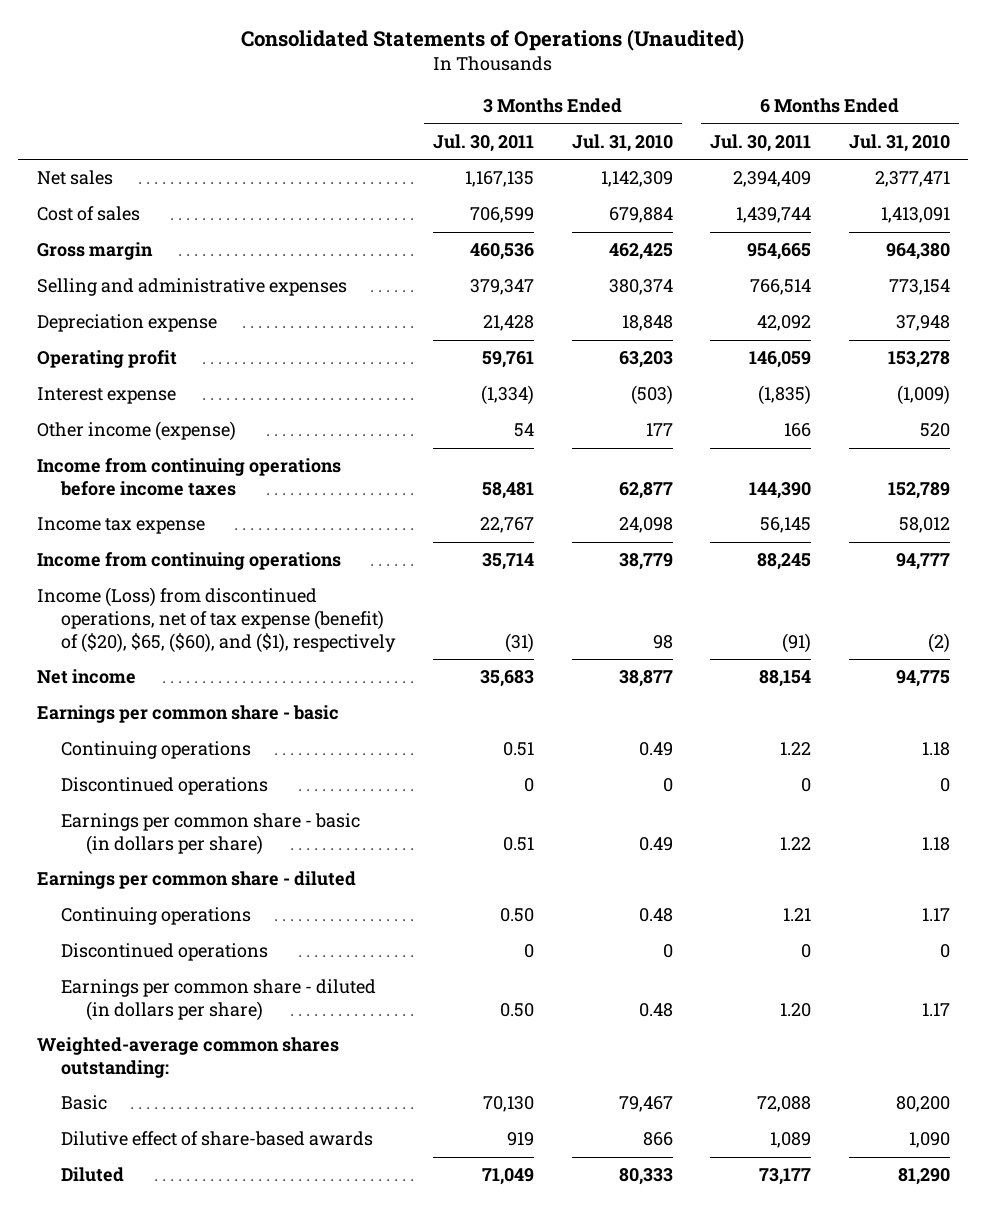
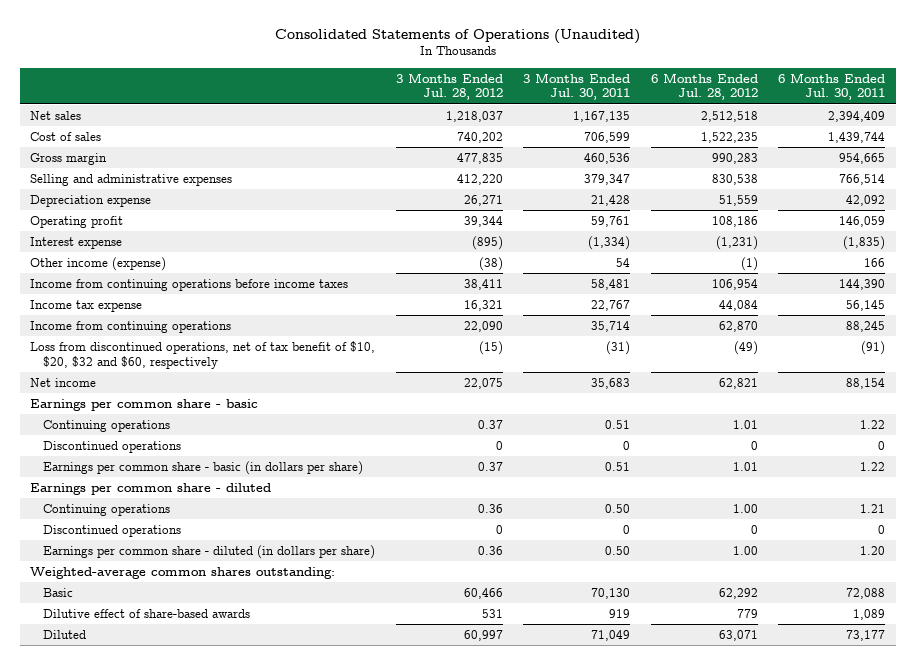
- | 3 Months Ended Jul. 30, 2011 | 3 Months Ended Jul. 31, 2010 | 6 Months Ended Jul. 30, 2011 | 6 Months Ended Jul. 31, 2010
+ | 3 Months Ended Jul. 28, 2012 | 3 Months Ended Jul. 30, 2011 | 6 Months Ended Jul. 28, 2012 | 6 Months Ended Jul. 30, 2011
- Income (Loss) from discontinued operations, net of tax expense (benefit) of ($20), $65, ($60), and ($1), respectively | (31) | 98 | (91) | (2)
+ Loss from discontinued operations, net of tax benefit of $10, $20, $32 and $60, respectively | (15) | (31) | (49) | (91)

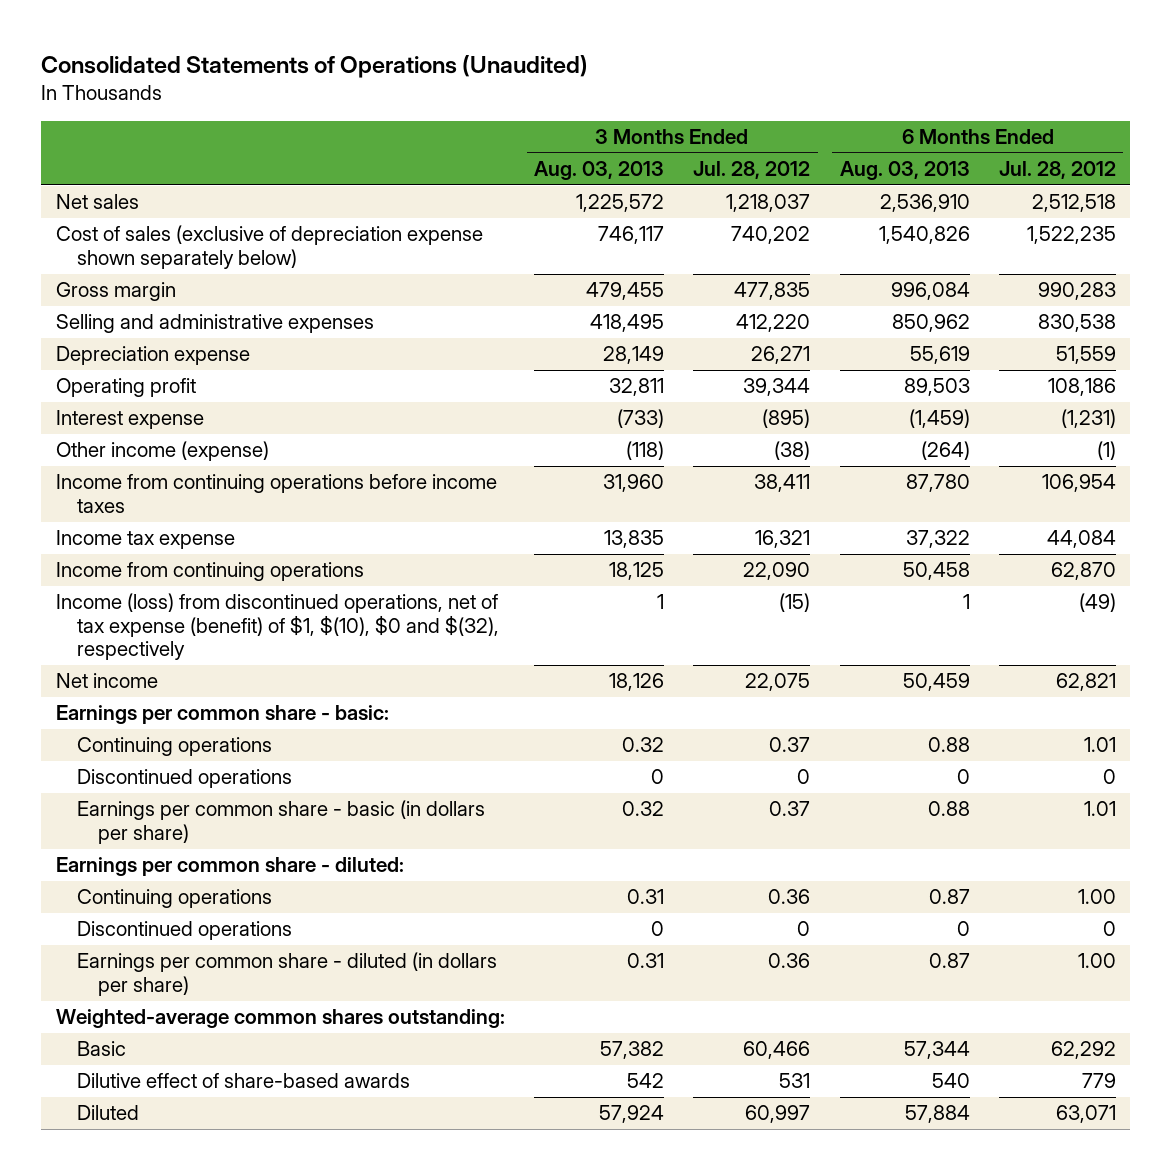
- | 3 Months Ended Jul. 28, 2012 | 3 Months Ended Jul. 30, 2011 | 6 Months Ended Jul. 28, 2012 | 6 Months Ended Jul. 30, 2011
+ | 3 Months Ended Aug. 03, 2013 | 3 Months Ended Jul. 28, 2012 | 6 Months Ended Aug. 03, 2013 | 6 Months Ended Jul. 28, 2012
- Cost of sales | 740,202 | 706,599 | 1,522,235 | 1,439,744
+ Cost of sales (exclusive of depreciation expense shown separately below) | 746,117 | 740,202 | 1,540,826 | 1,522,235
- Loss from discontinued operations, net of tax benefit of $10, $20, $32 and $60, respectively | (15) | (31) | (49) | (91)
+ Income (loss) from discontinued operations, net of tax expense (benefit) of $1, $(10), $0 and $(32), respectively | 1 | (15) | 1 | (49)
- Earnings per common share - basic
+ Earnings per common share - basic:
- Earnings per common share - diluted
+ Earnings per common share - diluted:

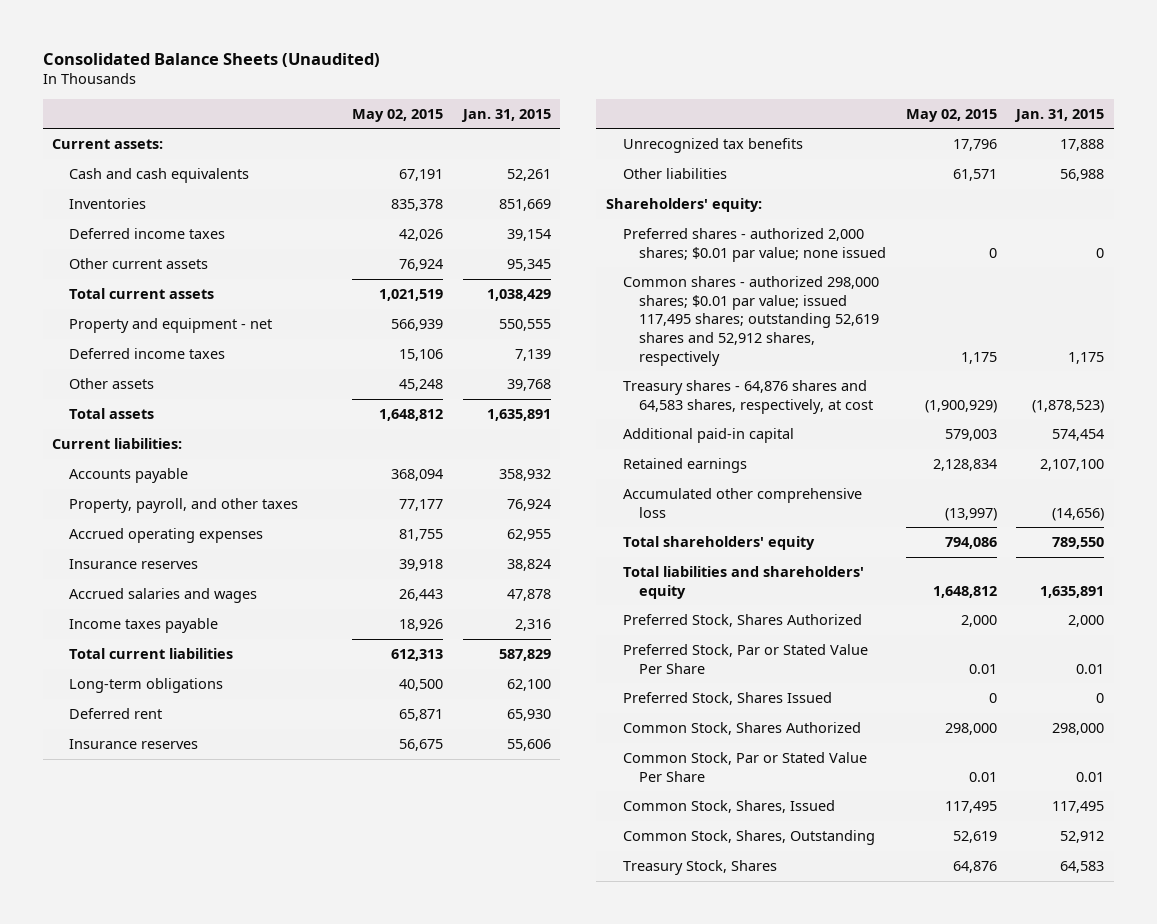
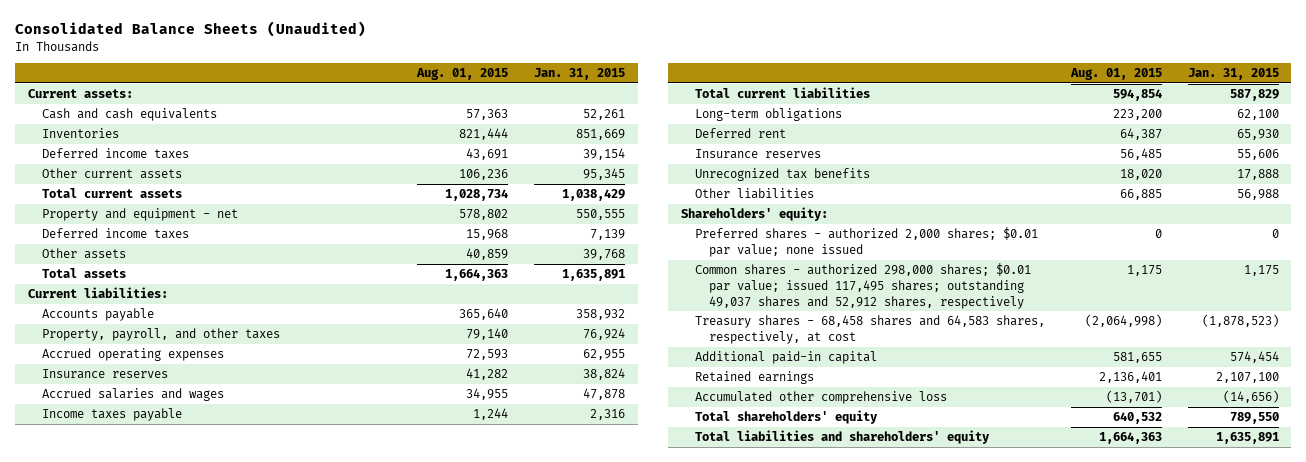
- | May 02, 2015 | Jan. 31, 2015
+ | Aug. 01, 2015 | Jan. 31, 2015
- Common shares - authorized 298,000 shares; $0.01 par value; issued 117,495 shares; outstanding 52,619 shares and 52,912 shares, respectively | 1,175 | 1,175
- Treasury shares - 64,876 shares and 64,583 shares, respectively, at cost | (1,900,929) | (1,878,523)
+ Common shares - authorized 298,000 shares; $0.01 par value; issued 117,495 shares; outstanding 49,037 shares and 52,912 shares, respectively | 1,175 | 1,175
+ Treasury shares - 68,458 shares and 64,583 shares, respectively, at cost | (2,064,998) | (1,878,523)
- Preferred Stock, Shares Authorized | 2,000 | 2,000
- Preferred Stock, Par or Stated Value Per Share | 0.01 | 0.01
- Preferred Stock, Shares Issued | 0 | 0
- Common Stock, Shares Authorized | 298,000 | 298,000
- Common Stock, Par or Stated Value Per Share | 0.01 | 0.01
- Common Stock, Shares, Issued | 117,495 | 117,495
- Common Stock, Shares, Outstanding | 52,619 | 52,912
- Treasury Stock, Shares | 64,876 | 64,583

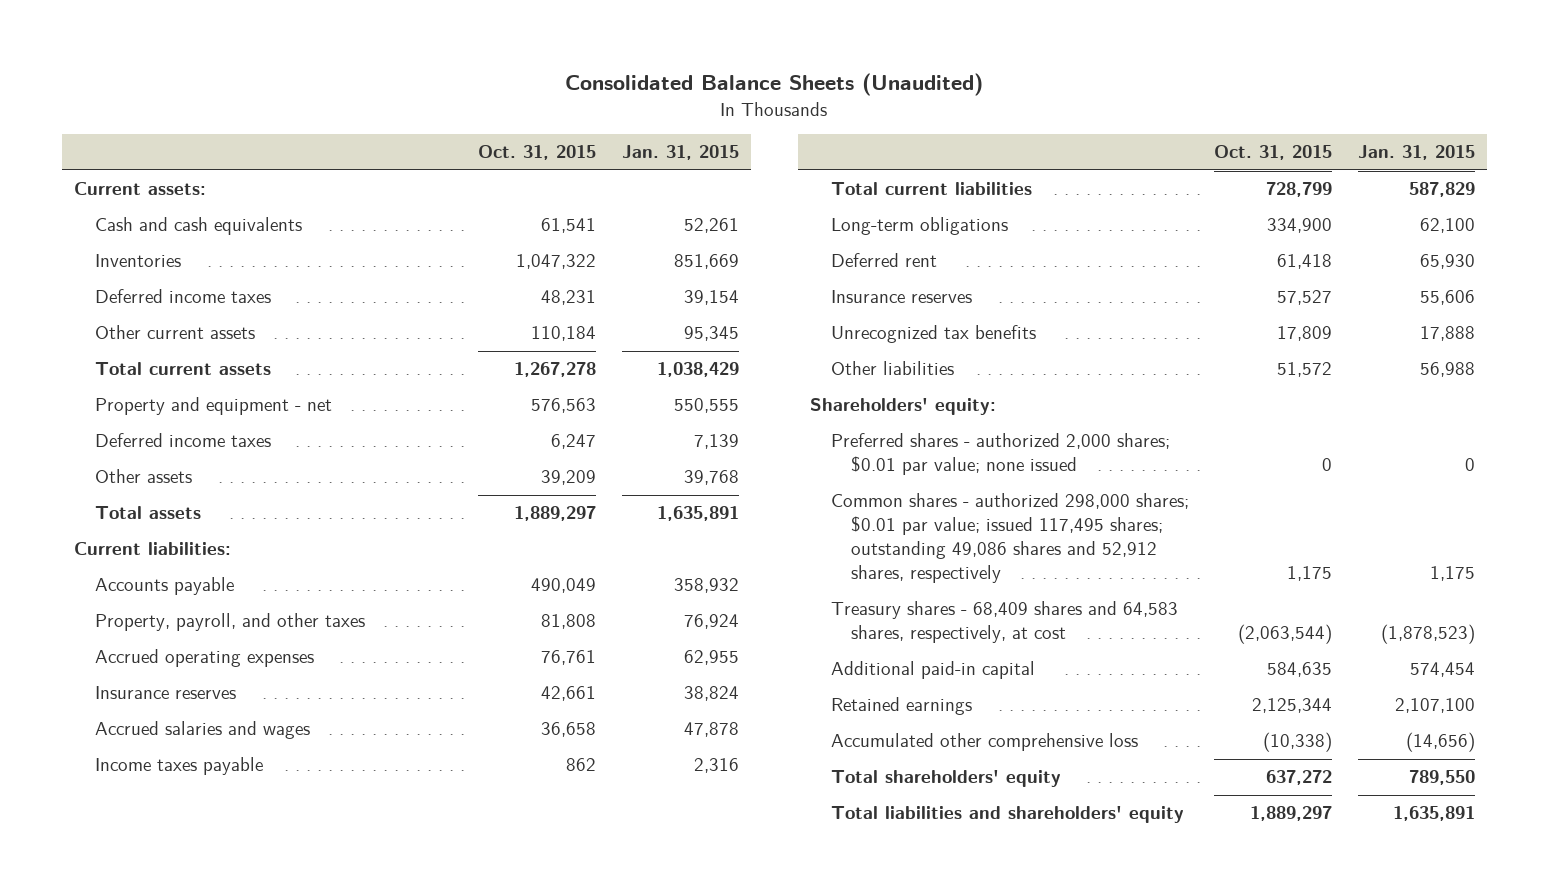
- | Aug. 01, 2015 | Jan. 31, 2015
+ | Oct. 31, 2015 | Jan. 31, 2015
- Common shares - authorized 298,000 shares; $0.01 par value; issued 117,495 shares; outstanding 49,037 shares and 52,912 shares, respectively | 1,175 | 1,175
- Treasury shares - 68,458 shares and 64,583 shares, respectively, at cost | (2,064,998) | (1,878,523)
+ Common shares - authorized 298,000 shares; $0.01 par value; issued 117,495 shares; outstanding 49,086 shares and 52,912 shares, respectively | 1,175 | 1,175
+ Treasury shares - 68,409 shares and 64,583 shares, respectively, at cost | (2,063,544) | (1,878,523)

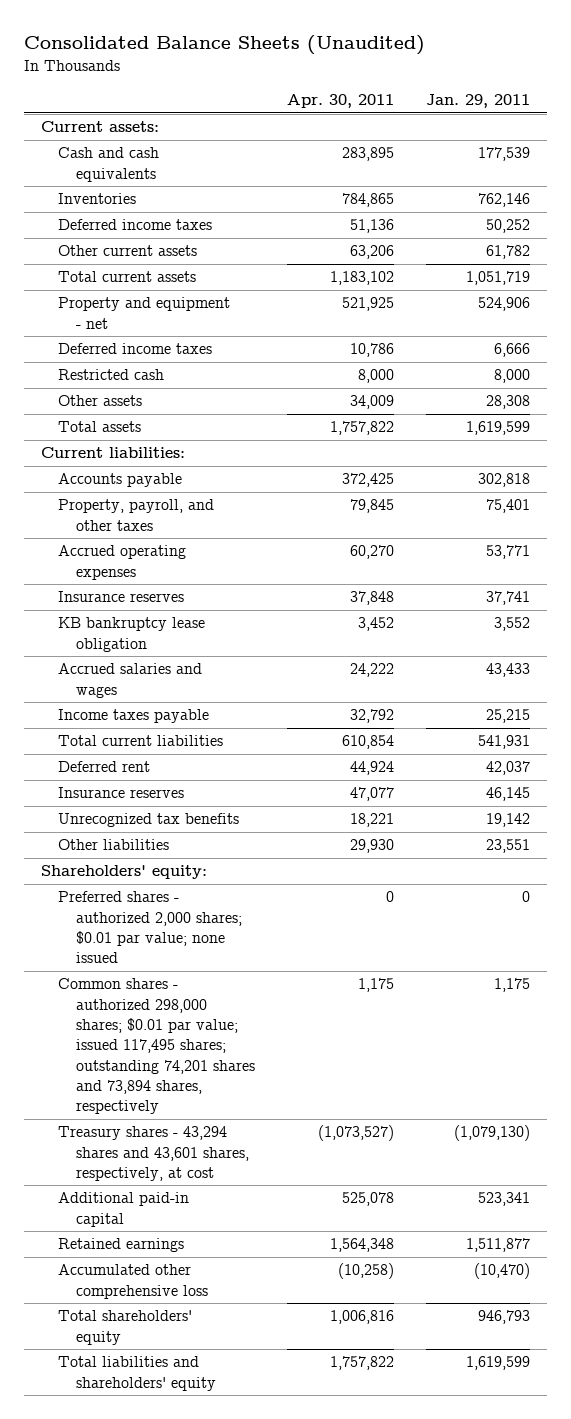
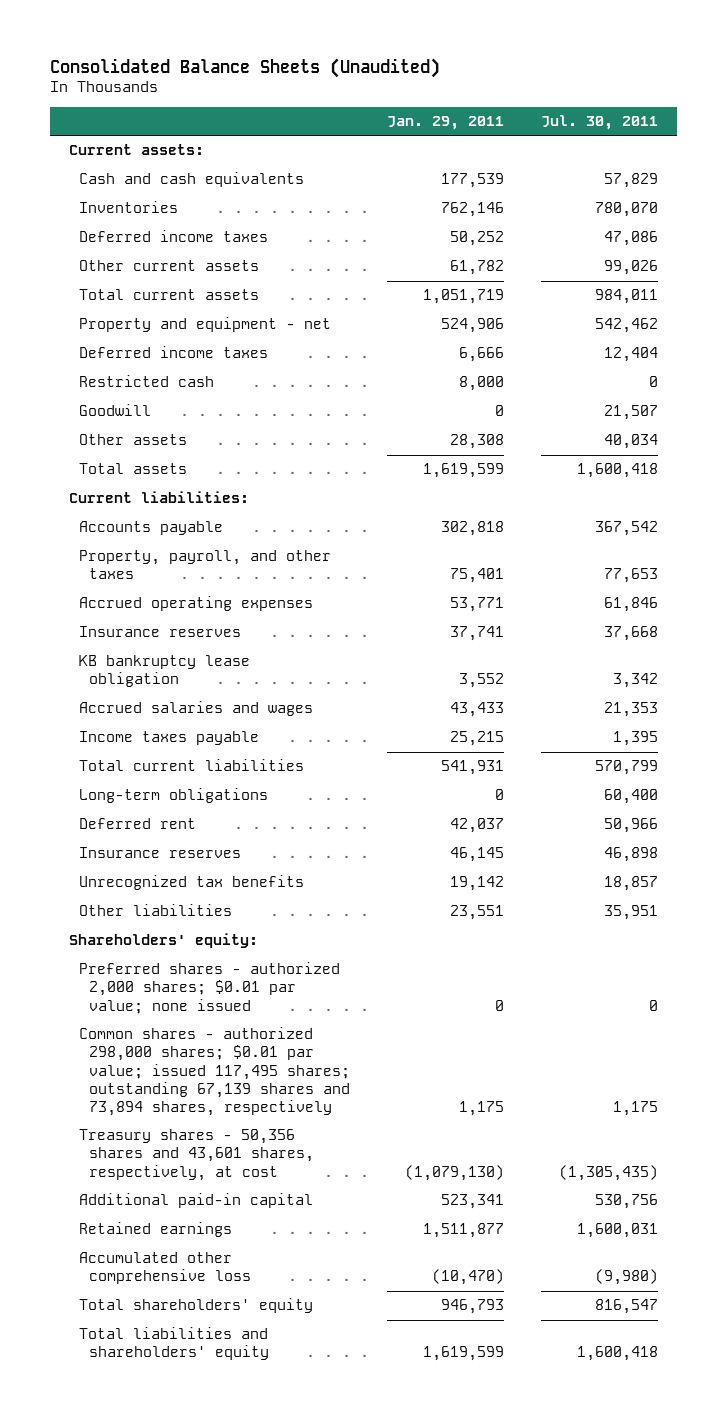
- | Apr. 30, 2011 | Jan. 29, 2011
+ | Jan. 29, 2011 | Jul. 30, 2011
+ Goodwill | 0 | 21,507
+ Long-term obligations | 0 | 60,400
- Common shares - authorized 298,000 shares; $0.01 par value; issued 117,495 shares; outstanding 74,201 shares and 73,894 shares, respectively | 1,175 | 1,175
- Treasury shares - 43,294 shares and 43,601 shares, respectively, at cost | (1,073,527) | (1,079,130)
+ Common shares - authorized 298,000 shares; $0.01 par value; issued 117,495 shares; outstanding 67,139 shares and 73,894 shares, respectively | 1,175 | 1,175
+ Treasury shares - 50,356 shares and 43,601 shares, respectively, at cost | (1,079,130) | (1,305,435)

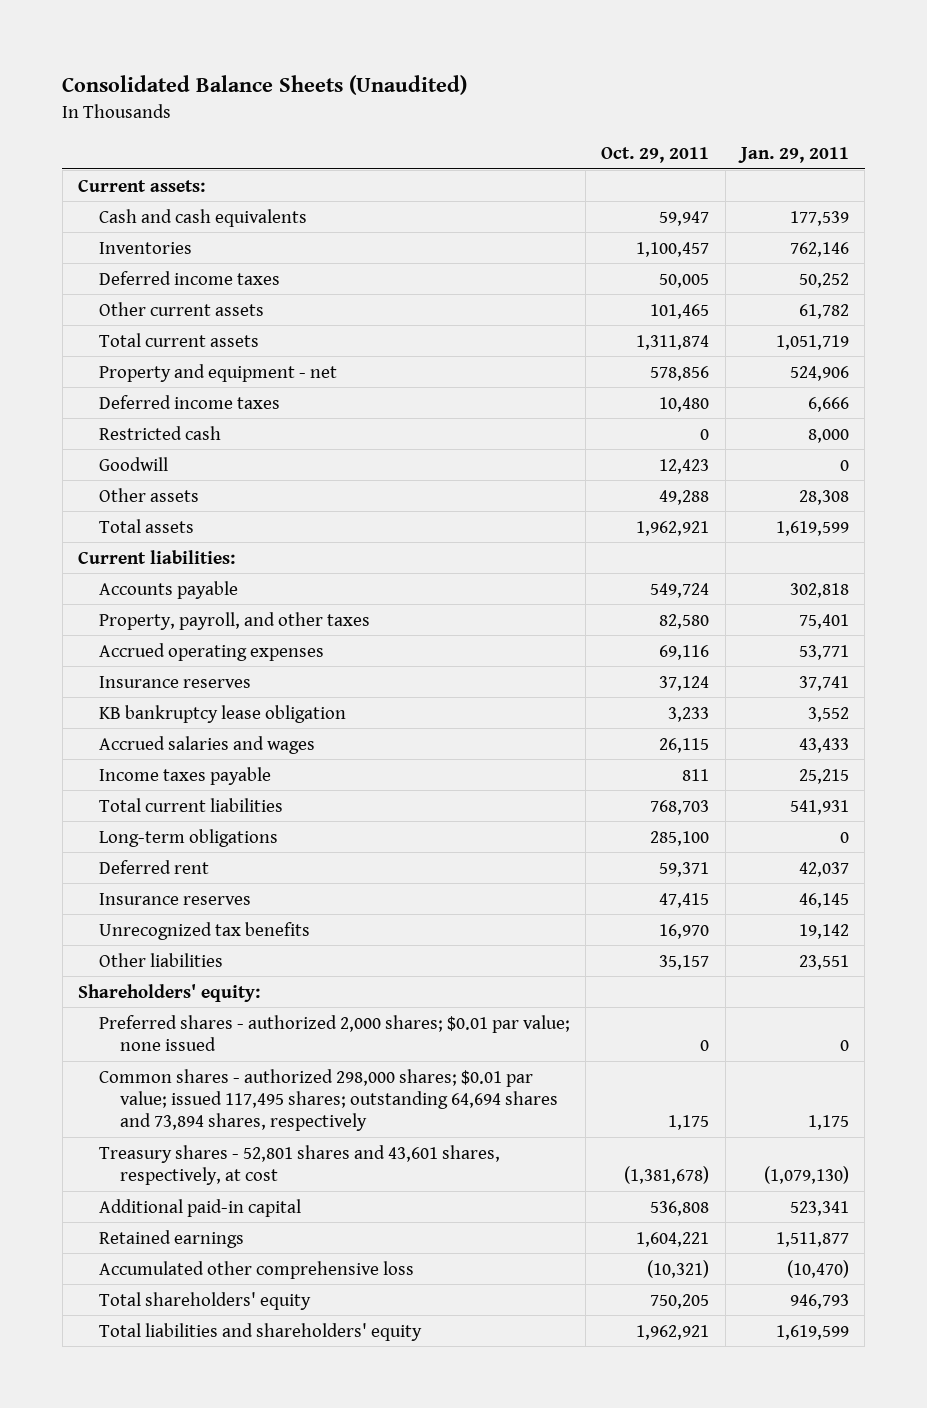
- | Jan. 29, 2011 | Jul. 30, 2011
+ | Oct. 29, 2011 | Jan. 29, 2011
- Common shares - authorized 298,000 shares; $0.01 par value; issued 117,495 shares; outstanding 67,139 shares and 73,894 shares, respectively | 1,175 | 1,175
- Treasury shares - 50,356 shares and 43,601 shares, respectively, at cost | (1,079,130) | (1,305,435)
+ Common shares - authorized 298,000 shares; $0.01 par value; issued 117,495 shares; outstanding 64,694 shares and 73,894 shares, respectively | 1,175 | 1,175
+ Treasury shares - 52,801 shares and 43,601 shares, respectively, at cost | (1,381,678) | (1,079,130)

